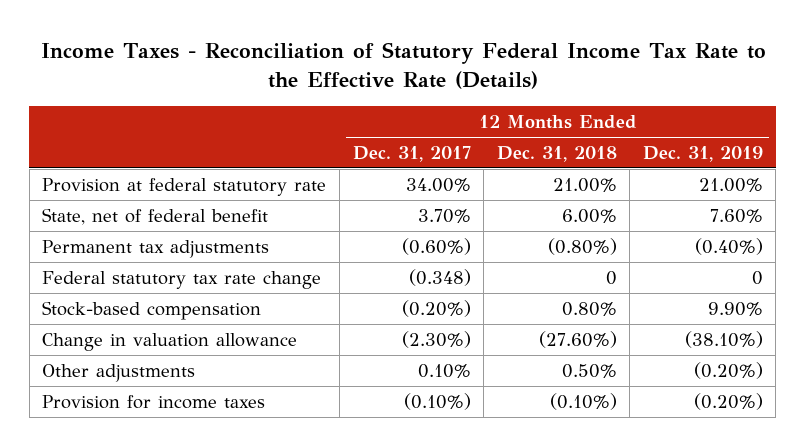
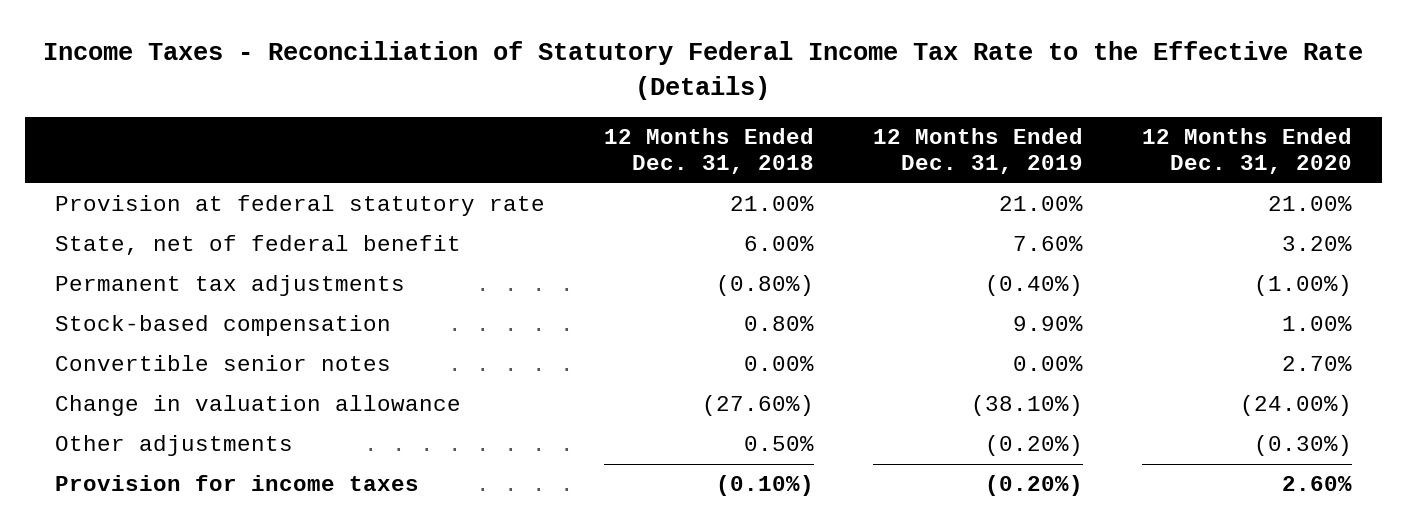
- | 12 Months Ended Dec. 31, 2017 | 12 Months Ended Dec. 31, 2018 | 12 Months Ended Dec. 31, 2019
+ | 12 Months Ended Dec. 31, 2018 | 12 Months Ended Dec. 31, 2019 | 12 Months Ended Dec. 31, 2020
- Federal statutory tax rate change | (0.348) | 0 | 0
+ Convertible senior notes | 0.00% | 0.00% | 2.70%

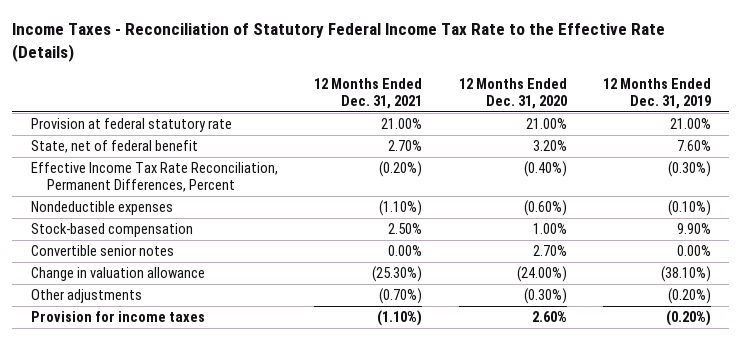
- | 12 Months Ended Dec. 31, 2018 | 12 Months Ended Dec. 31, 2019 | 12 Months Ended Dec. 31, 2020
+ | 12 Months Ended Dec. 31, 2021 | 12 Months Ended Dec. 31, 2020 | 12 Months Ended Dec. 31, 2019
- Permanent tax adjustments | (0.80%) | (0.40%) | (1.00%)
+ Effective Income Tax Rate Reconciliation, Permanent Differences, Percent | (0.20%) | (0.40%) | (0.30%)
+ Nondeductible expenses | (1.10%) | (0.60%) | (0.10%)

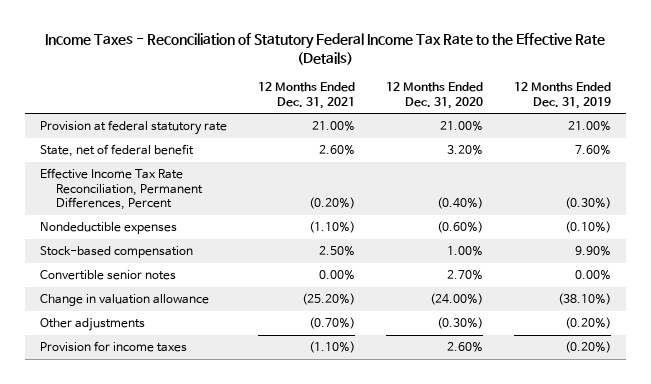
- State, net of federal benefit | 2.70% | 3.20% | 7.60%
+ State, net of federal benefit | 2.60% | 3.20% | 7.60%
- Change in valuation allowance | (25.30%) | (24.00%) | (38.10%)
+ Change in valuation allowance | (25.20%) | (24.00%) | (38.10%)

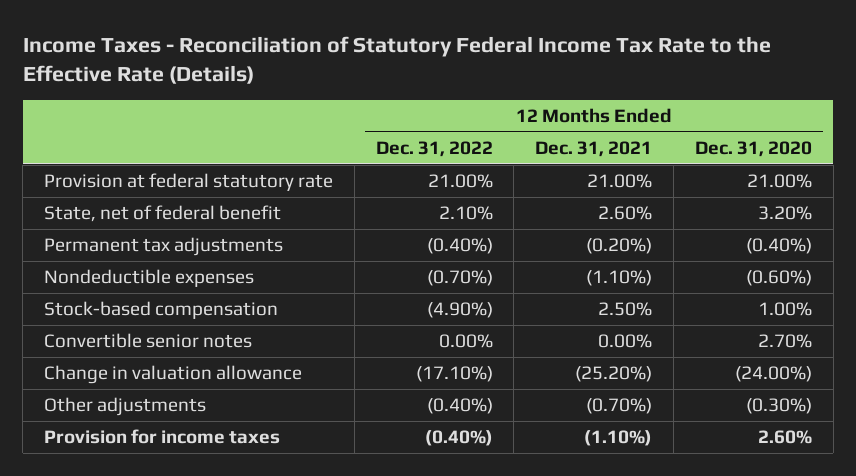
- | 12 Months Ended Dec. 31, 2021 | 12 Months Ended Dec. 31, 2020 | 12 Months Ended Dec. 31, 2019
+ | 12 Months Ended Dec. 31, 2022 | 12 Months Ended Dec. 31, 2021 | 12 Months Ended Dec. 31, 2020
- Effective Income Tax Rate Reconciliation, Permanent Differences, Percent | (0.20%) | (0.40%) | (0.30%)
+ Permanent tax adjustments | (0.40%) | (0.20%) | (0.40%)

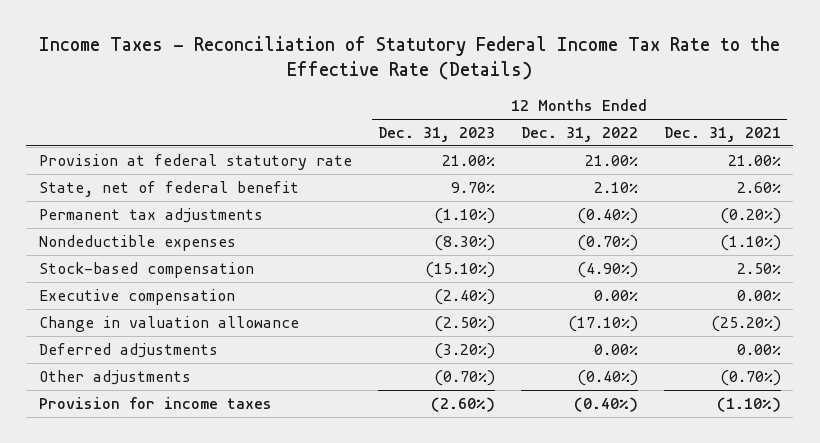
- | 12 Months Ended Dec. 31, 2022 | 12 Months Ended Dec. 31, 2021 | 12 Months Ended Dec. 31, 2020
+ | 12 Months Ended Dec. 31, 2023 | 12 Months Ended Dec. 31, 2022 | 12 Months Ended Dec. 31, 2021
- Convertible senior notes | 0.00% | 0.00% | 2.70%
+ Executive compensation | (2.40%) | 0.00% | 0.00%
+ Deferred adjustments | (3.20%) | 0.00% | 0.00%

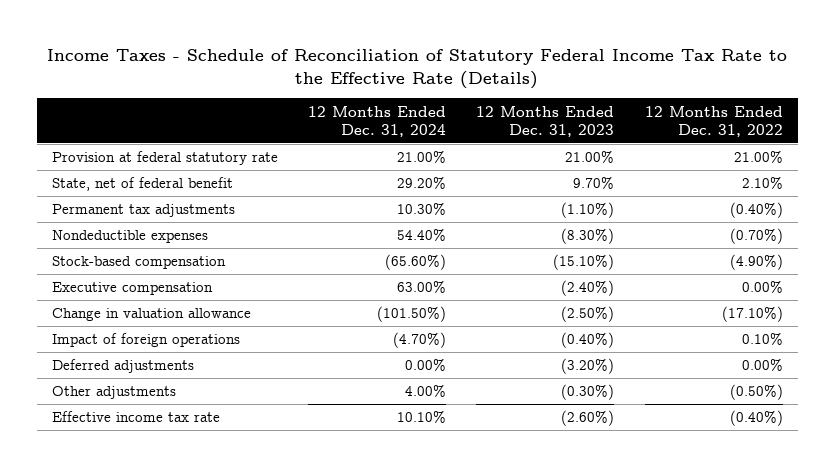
- Income Taxes - Reconciliation of Statutory Federal Income Tax Rate to the Effective Rate (Details)
+ Income Taxes - Schedule of Reconciliation of Statutory Federal Income Tax Rate to the Effective Rate (Details)
- | 12 Months Ended Dec. 31, 2023 | 12 Months Ended Dec. 31, 2022 | 12 Months Ended Dec. 31, 2021
+ | 12 Months Ended Dec. 31, 2024 | 12 Months Ended Dec. 31, 2023 | 12 Months Ended Dec. 31, 2022
+ Impact of foreign operations | (4.70%) | (0.40%) | 0.10%
- Other adjustments | (0.70%) | (0.40%) | (0.70%)
- Provision for income taxes | (2.60%) | (0.40%) | (1.10%)
+ Other adjustments | 4.00% | (0.30%) | (0.50%)
+ Effective income tax rate | 10.10% | (2.60%) | (0.40%)

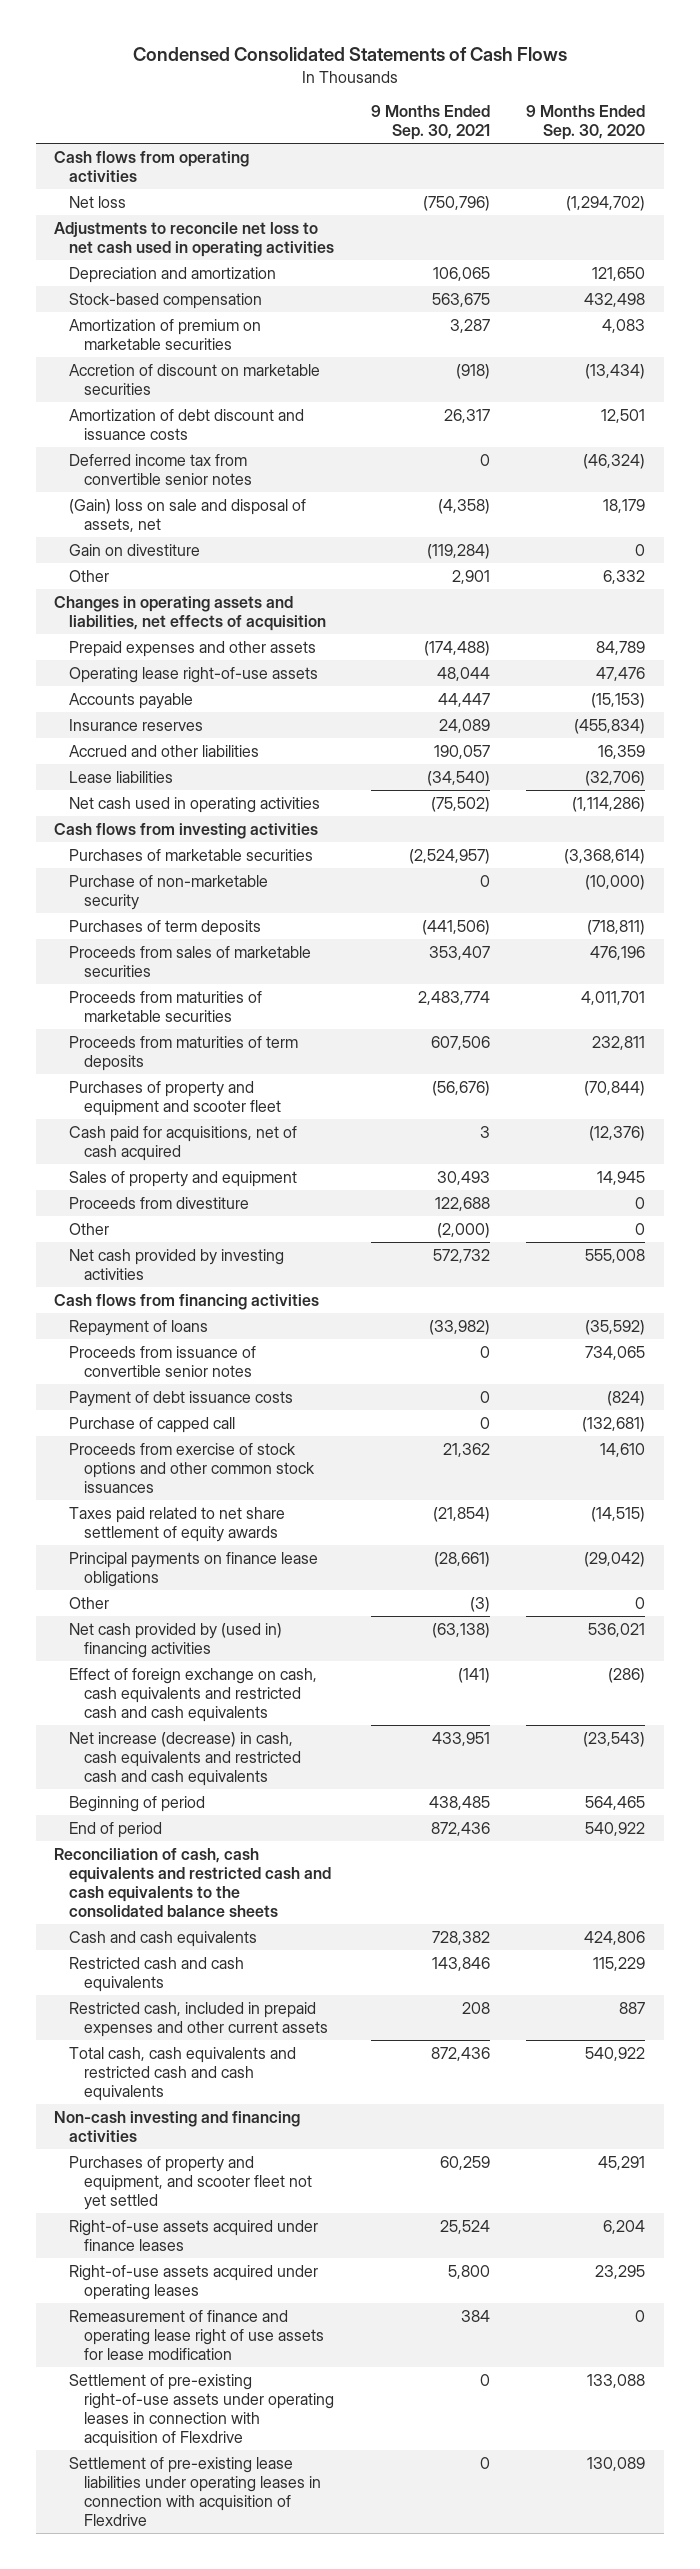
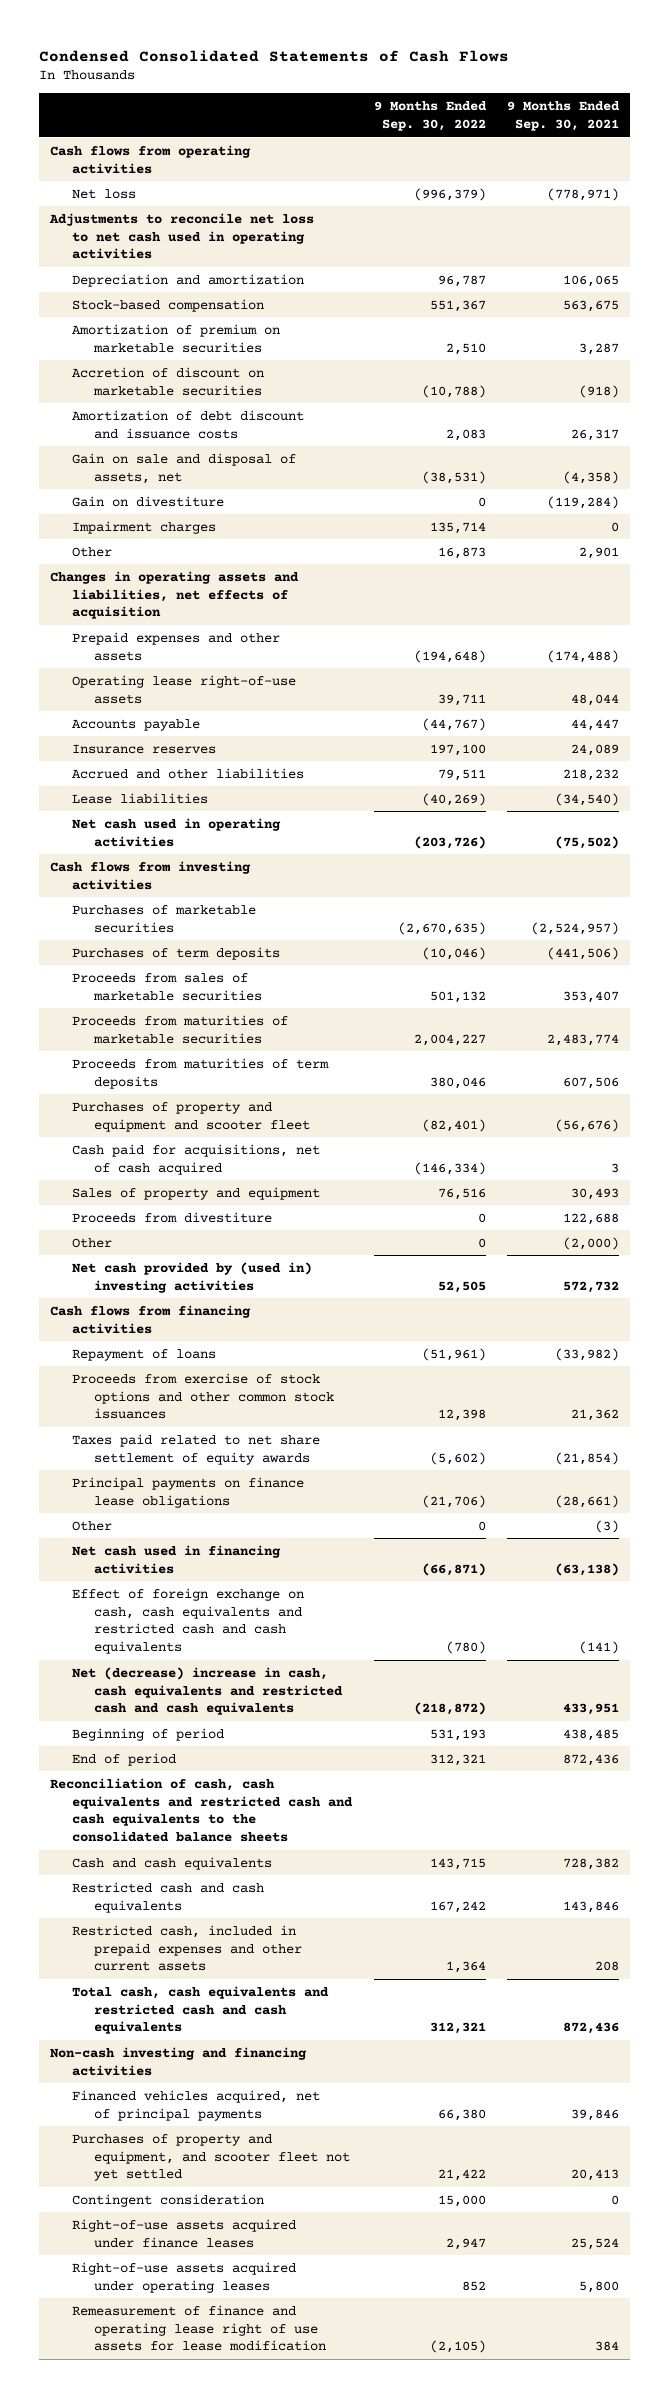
- | 9 Months Ended Sep. 30, 2021 | 9 Months Ended Sep. 30, 2020
+ | 9 Months Ended Sep. 30, 2022 | 9 Months Ended Sep. 30, 2021
- Net loss | (750,796) | (1,294,702)
+ Net loss | (996,379) | (778,971)
- Deferred income tax from convertible senior notes | 0 | (46,324)
- (Gain) loss on sale and disposal of assets, net | (4,358) | 18,179
+ Gain on sale and disposal of assets, net | (38,531) | (4,358)
+ Impairment charges | 135,714 | 0
- Accrued and other liabilities | 190,057 | 16,359
+ Accrued and other liabilities | 79,511 | 218,232
- Purchase of non-marketable security | 0 | (10,000)
- Net cash provided by investing activities | 572,732 | 555,008
+ Net cash provided by (used in) investing activities | 52,505 | 572,732
- Proceeds from issuance of convertible senior notes | 0 | 734,065
- Payment of debt issuance costs | 0 | (824)
- Purchase of capped call | 0 | (132,681)
- Net cash provided by (used in) financing activities | (63,138) | 536,021
+ Net cash used in financing activities | (66,871) | (63,138)
- Net increase (decrease) in cash, cash equivalents and restricted cash and cash equivalents | 433,951 | (23,543)
+ Net (decrease) increase in cash, cash equivalents and restricted cash and cash equivalents | (218,872) | 433,951
- Purchases of property and equipment, and scooter fleet not yet settled | 60,259 | 45,291
+ Financed vehicles acquired, net of principal payments | 66,380 | 39,846
+ Purchases of property and equipment, and scooter fleet not yet settled | 21,422 | 20,413
+ Contingent consideration | 15,000 | 0
- Settlement of pre-existing right-of-use assets under operating leases in connection with acquisition of Flexdrive | 0 | 133,088
- Settlement of pre-existing lease liabilities under operating leases in connection with acquisition of Flexdrive | 0 | 130,089

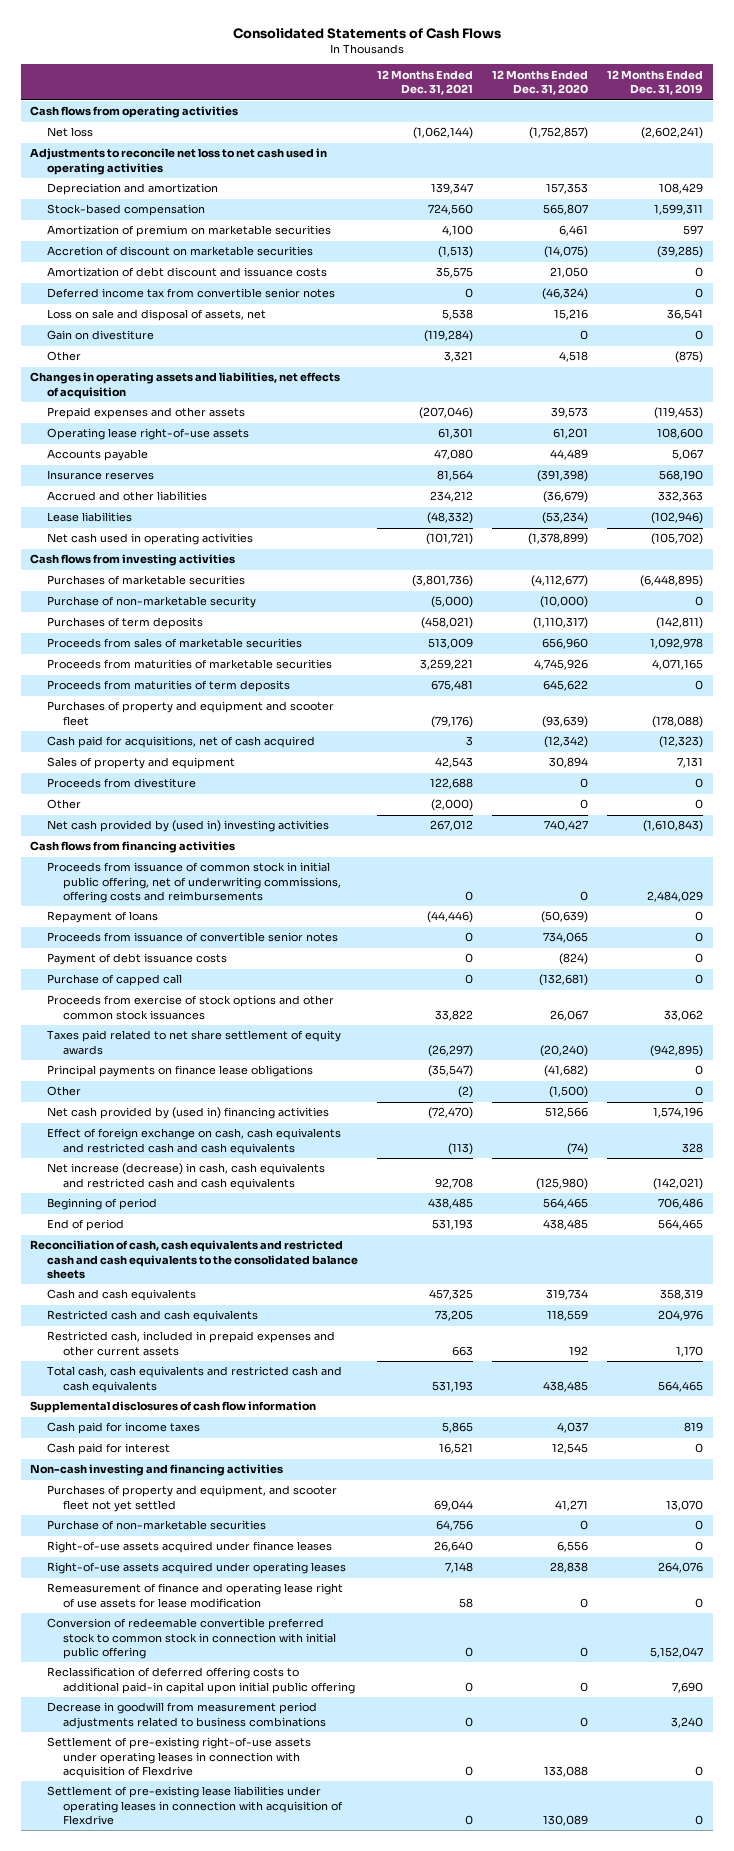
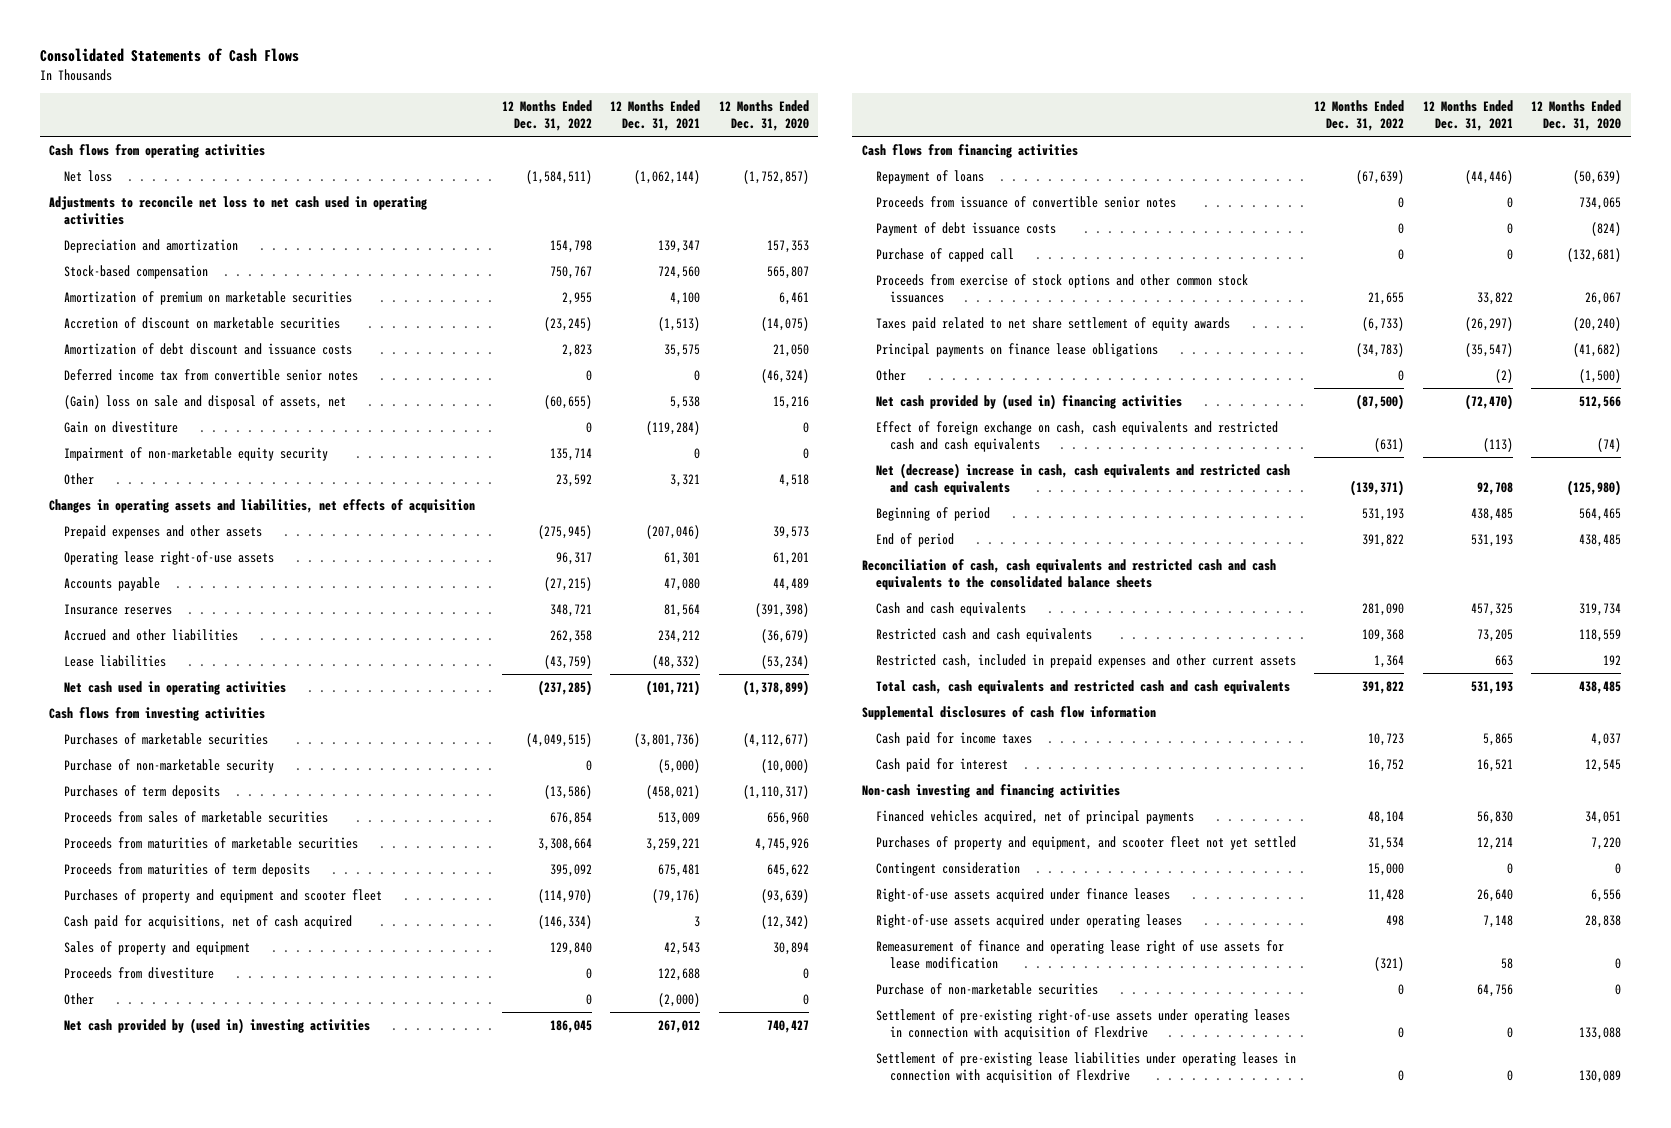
- | 12 Months Ended Dec. 31, 2021 | 12 Months Ended Dec. 31, 2020 | 12 Months Ended Dec. 31, 2019
+ | 12 Months Ended Dec. 31, 2022 | 12 Months Ended Dec. 31, 2021 | 12 Months Ended Dec. 31, 2020
- Loss on sale and disposal of assets, net | 5,538 | 15,216 | 36,541
+ (Gain) loss on sale and disposal of assets, net | (60,655) | 5,538 | 15,216
+ Impairment of non-marketable equity security | 135,714 | 0 | 0
- Proceeds from issuance of common stock in initial public offering, net of underwriting commissions, offering costs and reimbursements | 0 | 0 | 2,484,029
- Net increase (decrease) in cash, cash equivalents and restricted cash and cash equivalents | 92,708 | (125,980) | (142,021)
+ Net (decrease) increase in cash, cash equivalents and restricted cash and cash equivalents | (139,371) | 92,708 | (125,980)
- Purchases of property and equipment, and scooter fleet not yet settled | 69,044 | 41,271 | 13,070
+ Financed vehicles acquired, net of principal payments | 48,104 | 56,830 | 34,051
+ Purchases of property and equipment, and scooter fleet not yet settled | 31,534 | 12,214 | 7,220
+ Contingent consideration | 15,000 | 0 | 0
- Conversion of redeemable convertible preferred stock to common stock in connection with initial public offering | 0 | 0 | 5,152,047
- Reclassification of deferred offering costs to additional paid-in capital upon initial public offering | 0 | 0 | 7,690
- Decrease in goodwill from measurement period adjustments related to business combinations | 0 | 0 | 3,240
moved down: Purchase of non-marketable securities | 0 | 64,756 | 0

